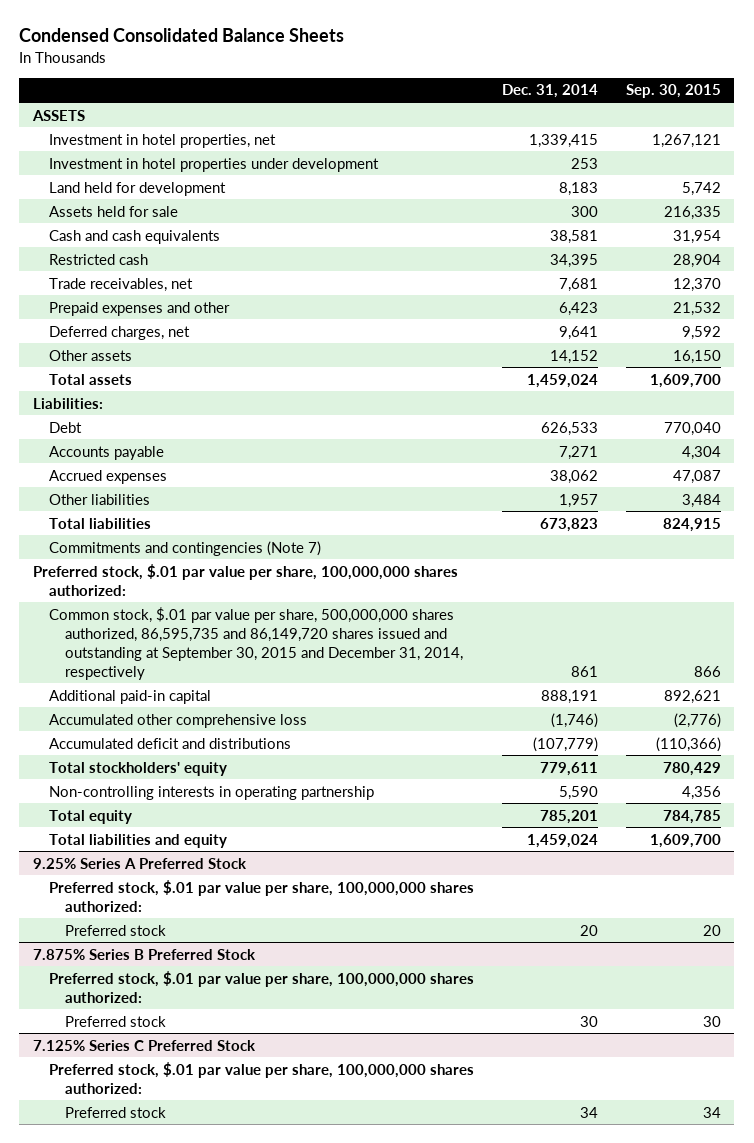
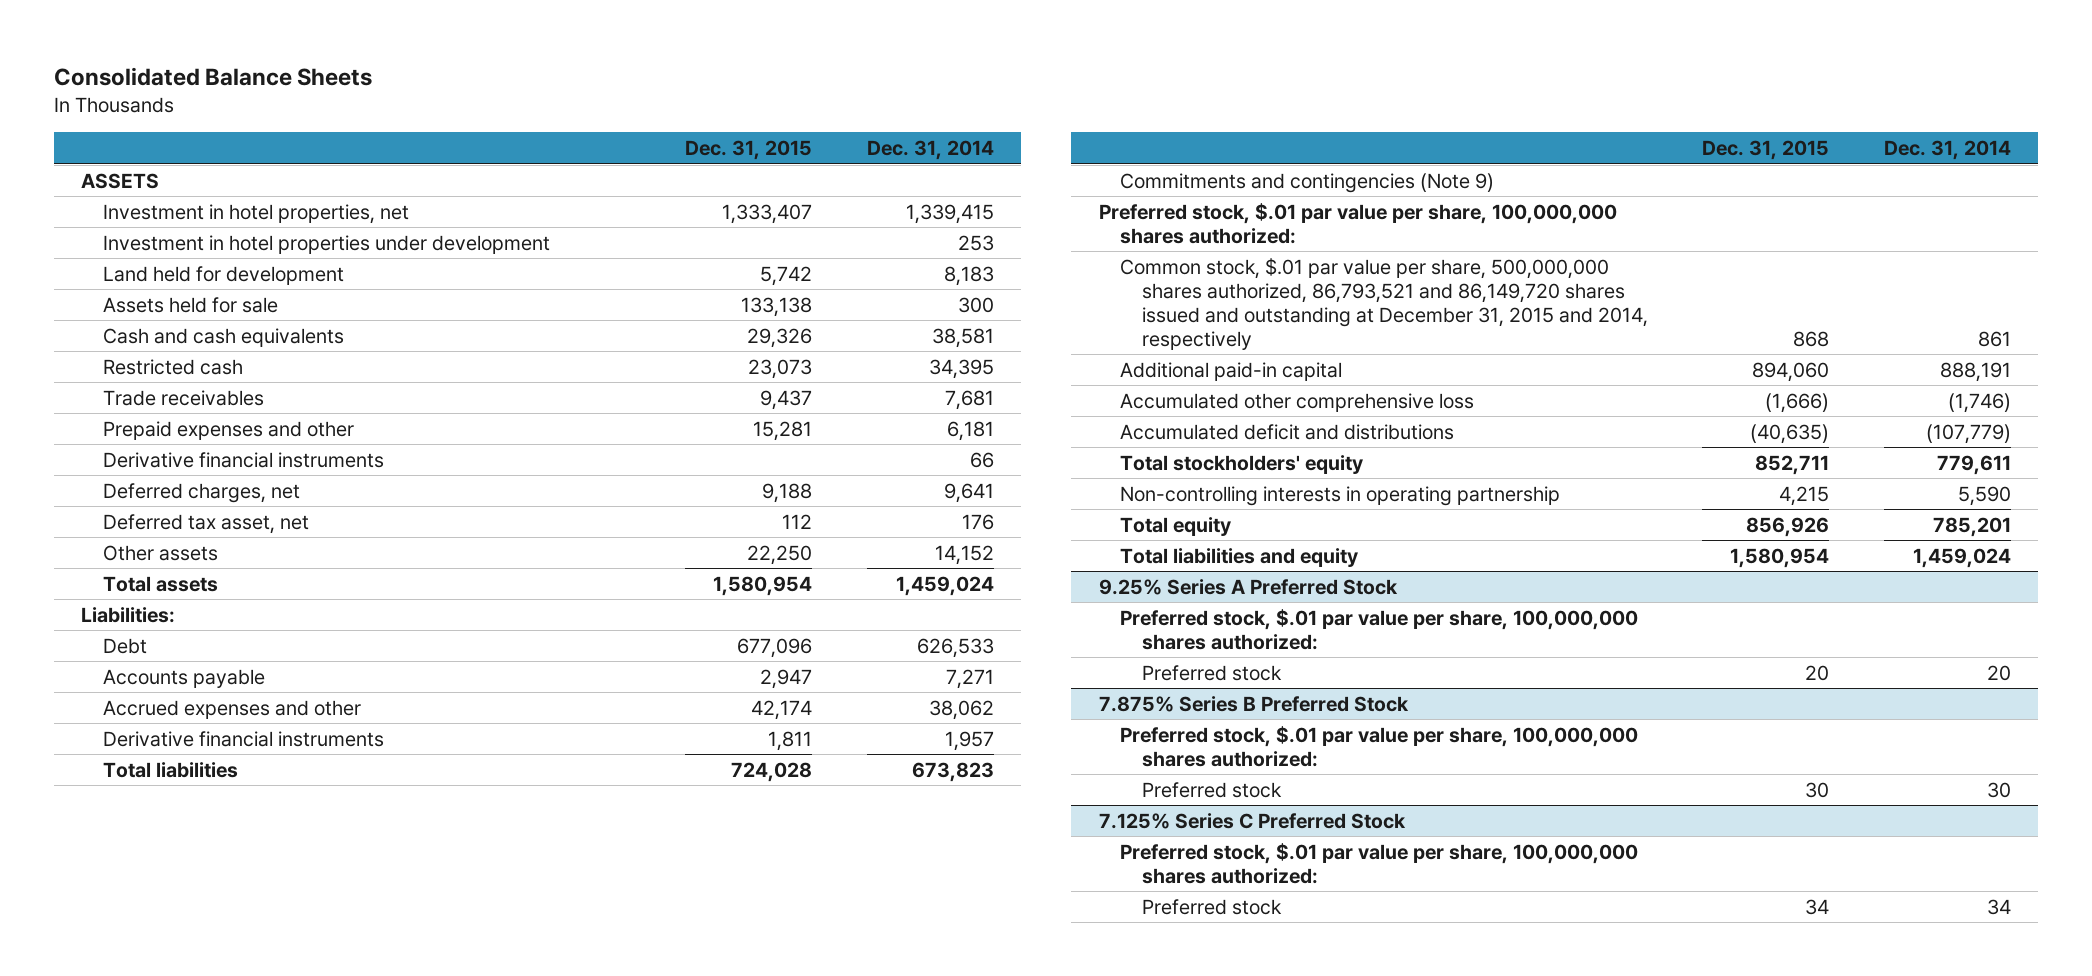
- Condensed Consolidated Balance Sheets
+ Consolidated Balance Sheets
- | Dec. 31, 2014 | Sep. 30, 2015
+ | Dec. 31, 2015 | Dec. 31, 2014
- Trade receivables, net | 7,681 | 12,370
- Prepaid expenses and other | 6,423 | 21,532
+ Trade receivables | 9,437 | 7,681
+ Prepaid expenses and other | 15,281 | 6,181
+ Derivative financial instruments | | 66
+ Deferred tax asset, net | 112 | 176
- Accrued expenses | 38,062 | 47,087
- Other liabilities | 1,957 | 3,484
+ Accrued expenses and other | 42,174 | 38,062
+ Derivative financial instruments | 1,811 | 1,957
- Commitments and contingencies (Note 7)
+ Commitments and contingencies (Note 9)
- Common stock, $.01 par value per share, 500,000,000 shares authorized, 86,595,735 and 86,149,720 shares issued and outstanding at September 30, 2015 and December 31, 2014, respectively | 861 | 866
+ Common stock, $.01 par value per share, 500,000,000 shares authorized, 86,793,521 and 86,149,720 shares issued and outstanding at December 31, 2015 and 2014, respectively | 868 | 861

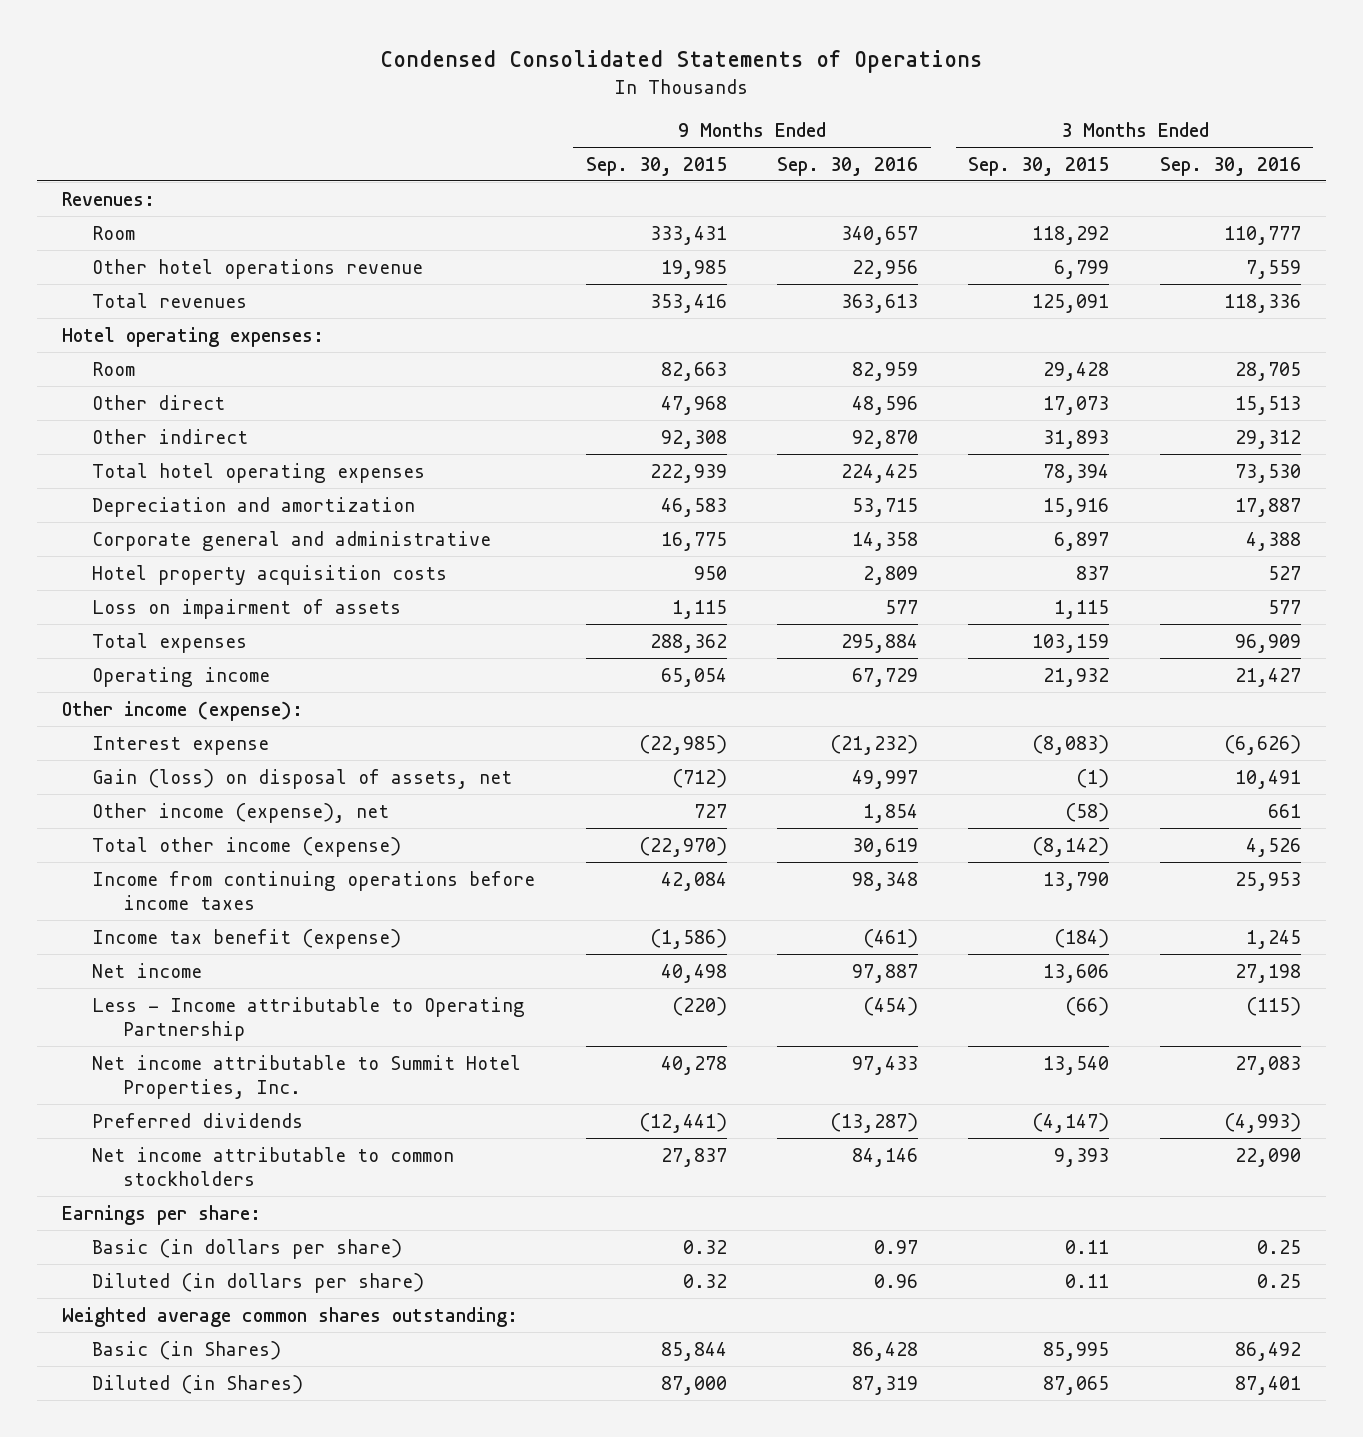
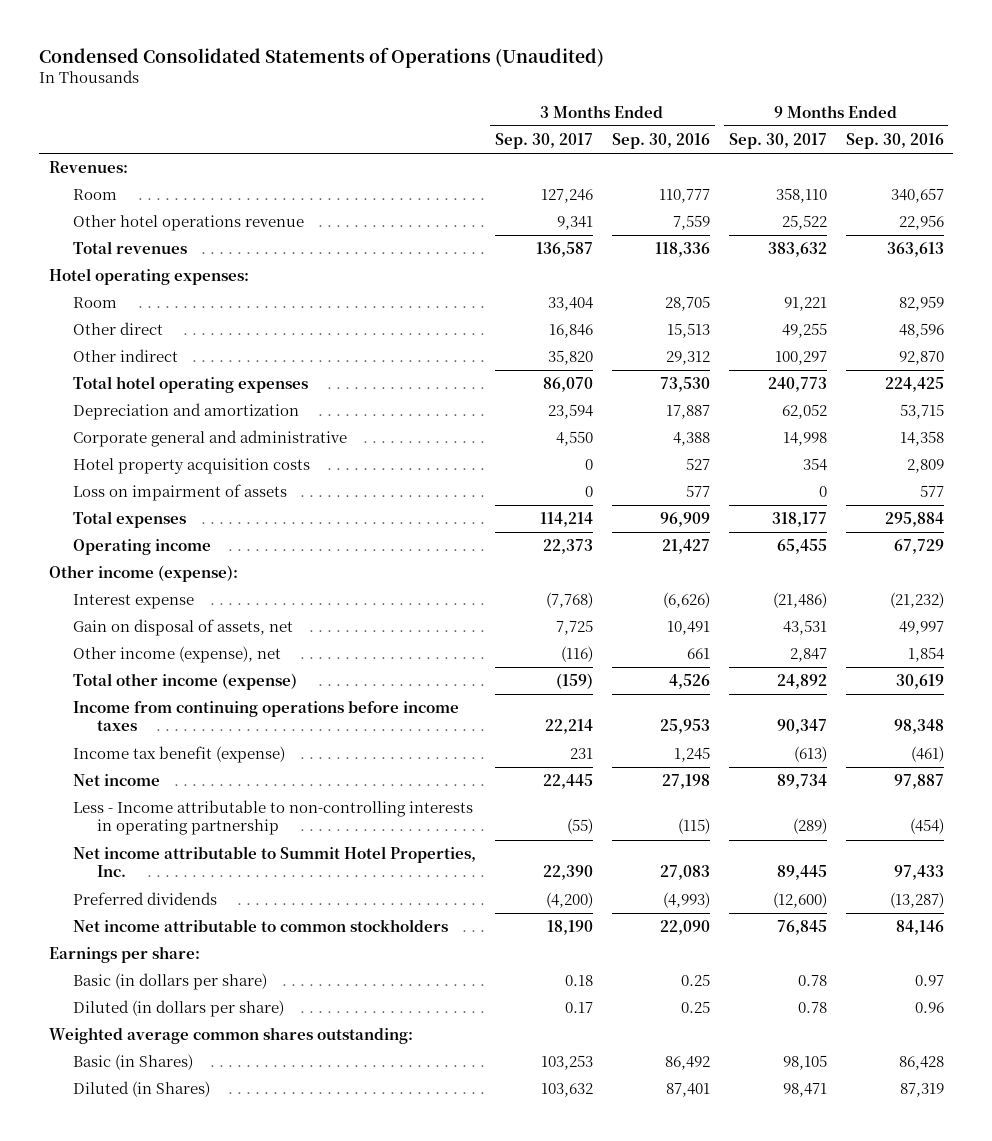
- Condensed Consolidated Statements of Operations
+ Condensed Consolidated Statements of Operations (Unaudited)
- | 9 Months Ended Sep. 30, 2015 | 9 Months Ended Sep. 30, 2016 | 3 Months Ended Sep. 30, 2015 | 3 Months Ended Sep. 30, 2016
+ | 3 Months Ended Sep. 30, 2017 | 3 Months Ended Sep. 30, 2016 | 9 Months Ended Sep. 30, 2017 | 9 Months Ended Sep. 30, 2016
- Gain (loss) on disposal of assets, net | (712) | 49,997 | (1) | 10,491
+ Gain on disposal of assets, net | 7,725 | 10,491 | 43,531 | 49,997
- Less - Income attributable to Operating Partnership | (220) | (454) | (66) | (115)
+ Less - Income attributable to non-controlling interests in operating partnership | (55) | (115) | (289) | (454)

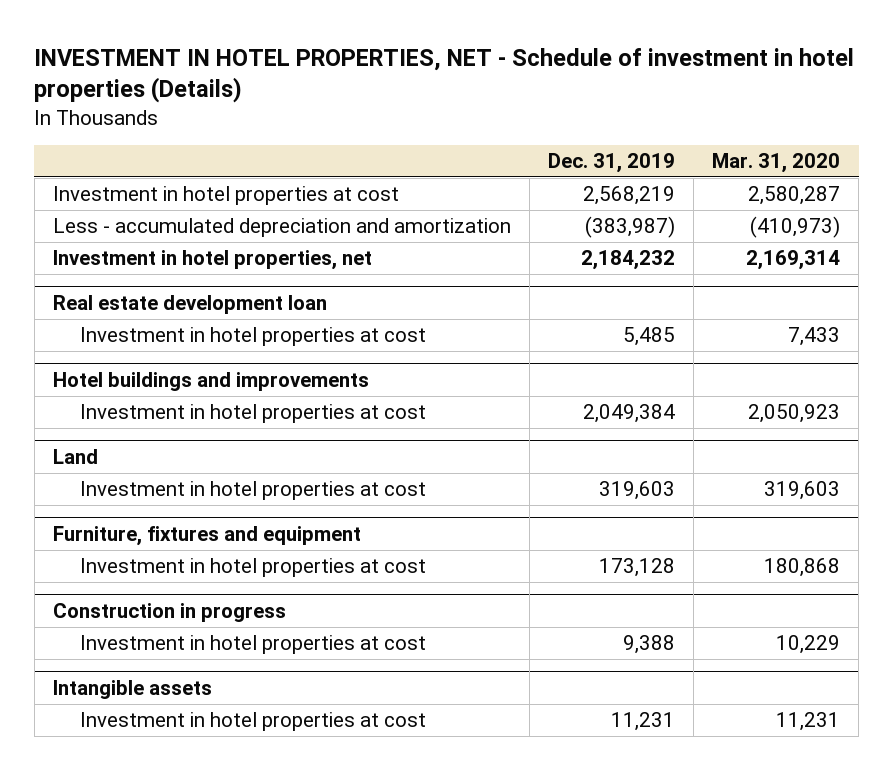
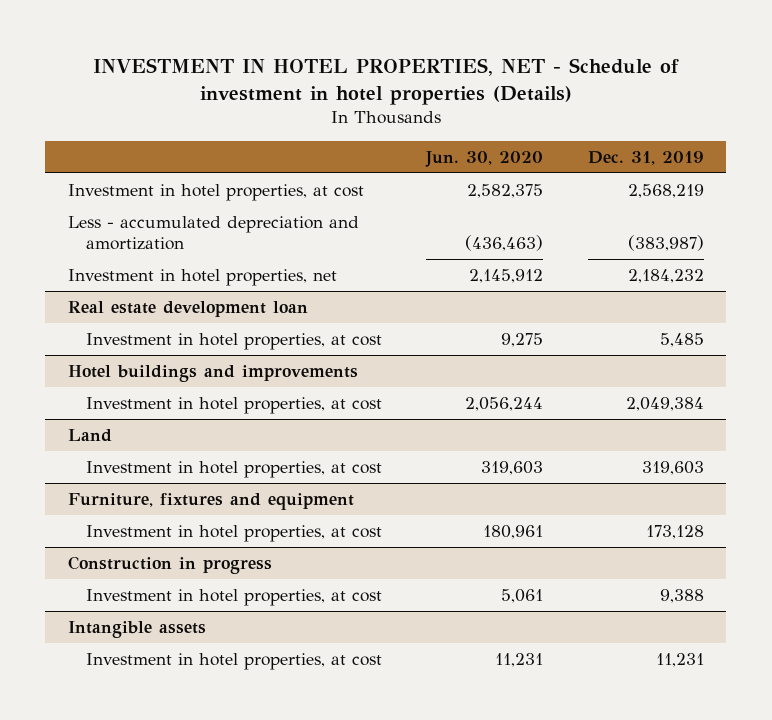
- | Dec. 31, 2019 | Mar. 31, 2020
+ | Jun. 30, 2020 | Dec. 31, 2019
- Investment in hotel properties at cost | 2,568,219 | 2,580,287
+ Investment in hotel properties, at cost | 2,582,375 | 2,568,219
@ Real estate development loan
- Investment in hotel properties at cost | 5,485 | 7,433
+ Investment in hotel properties, at cost | 9,275 | 5,485
@ Hotel buildings and improvements
- Investment in hotel properties at cost | 2,049,384 | 2,050,923
+ Investment in hotel properties, at cost | 2,056,244 | 2,049,384
@ Land
- Investment in hotel properties at cost | 319,603 | 319,603
+ Investment in hotel properties, at cost | 319,603 | 319,603
@ Furniture, fixtures and equipment
- Investment in hotel properties at cost | 173,128 | 180,868
+ Investment in hotel properties, at cost | 180,961 | 173,128
@ Construction in progress
- Investment in hotel properties at cost | 9,388 | 10,229
+ Investment in hotel properties, at cost | 5,061 | 9,388
@ Intangible assets
- Investment in hotel properties at cost | 11,231 | 11,231
+ Investment in hotel properties, at cost | 11,231 | 11,231

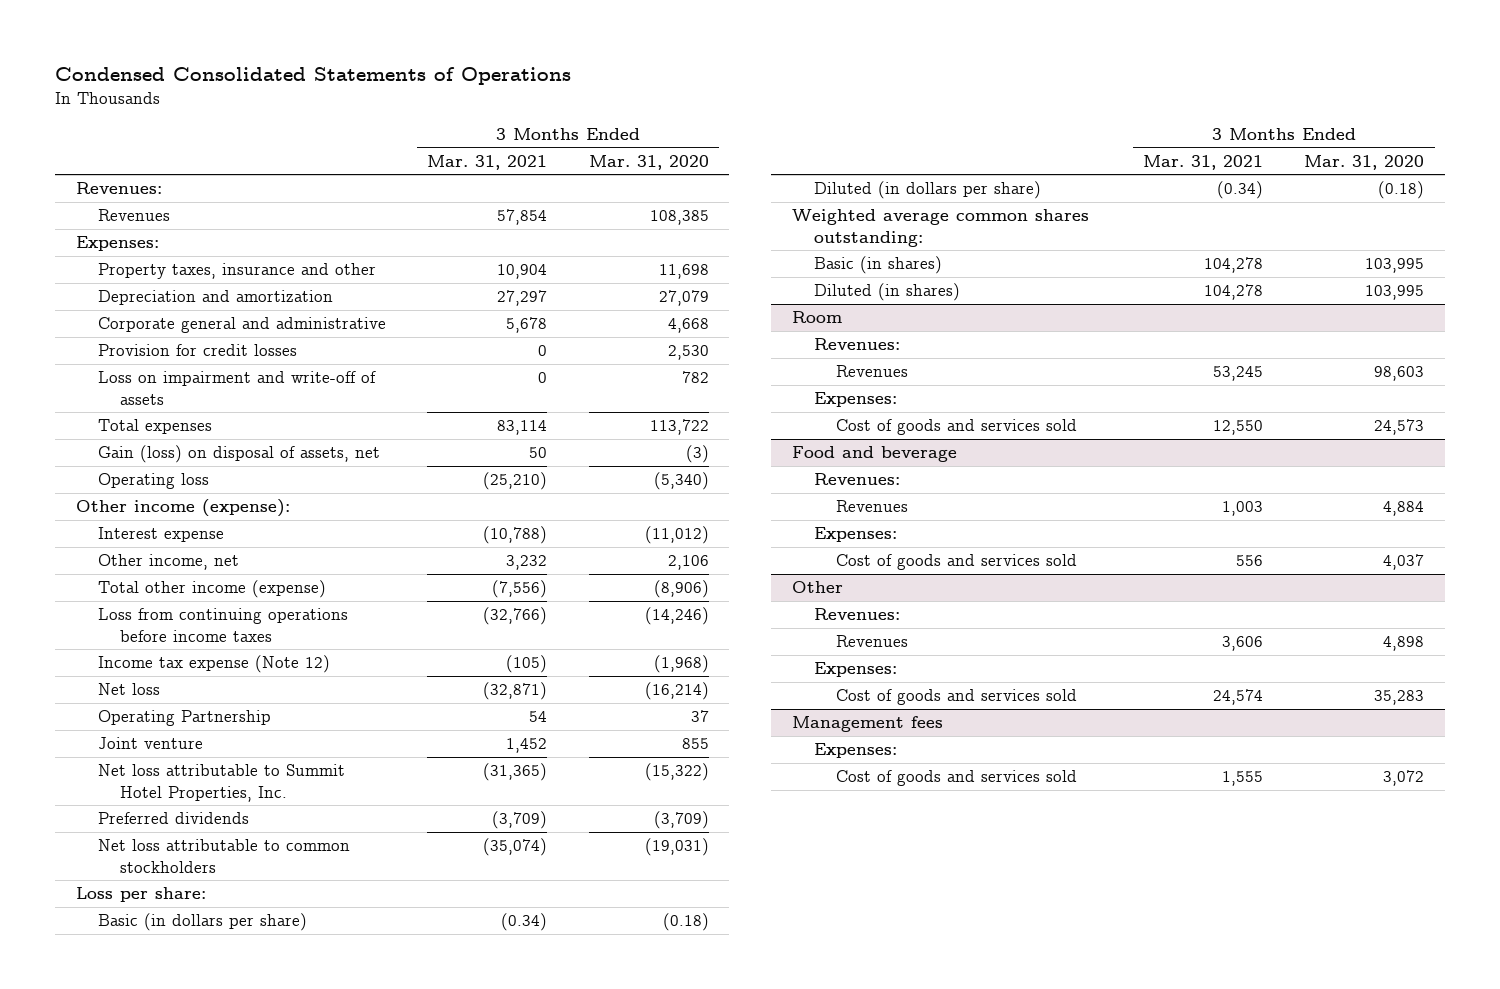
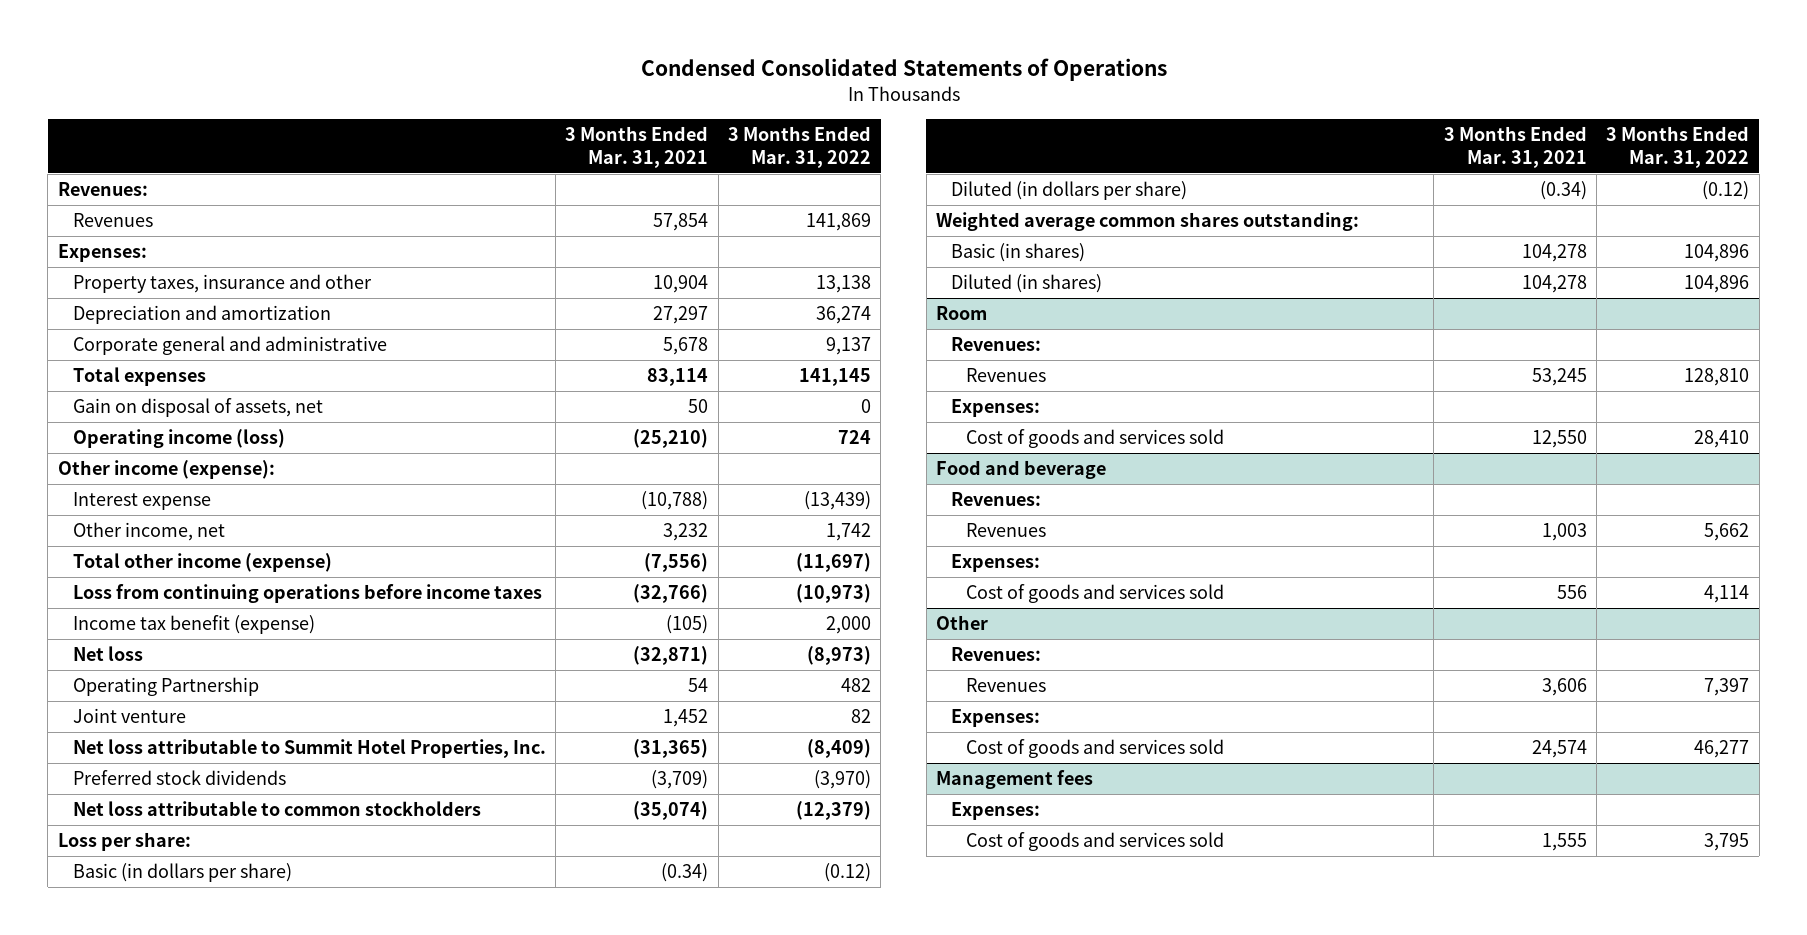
- | 3 Months Ended Mar. 31, 2021 | 3 Months Ended Mar. 31, 2020
+ | 3 Months Ended Mar. 31, 2021 | 3 Months Ended Mar. 31, 2022
- Provision for credit losses | 0 | 2,530
- Loss on impairment and write-off of assets | 0 | 782
- Gain (loss) on disposal of assets, net | 50 | (3)
- Operating loss | (25,210) | (5,340)
+ Gain on disposal of assets, net | 50 | 0
+ Operating income (loss) | (25,210) | 724
- Income tax expense (Note 12) | (105) | (1,968)
+ Income tax benefit (expense) | (105) | 2,000
- Preferred dividends | (3,709) | (3,709)
+ Preferred stock dividends | (3,709) | (3,970)

